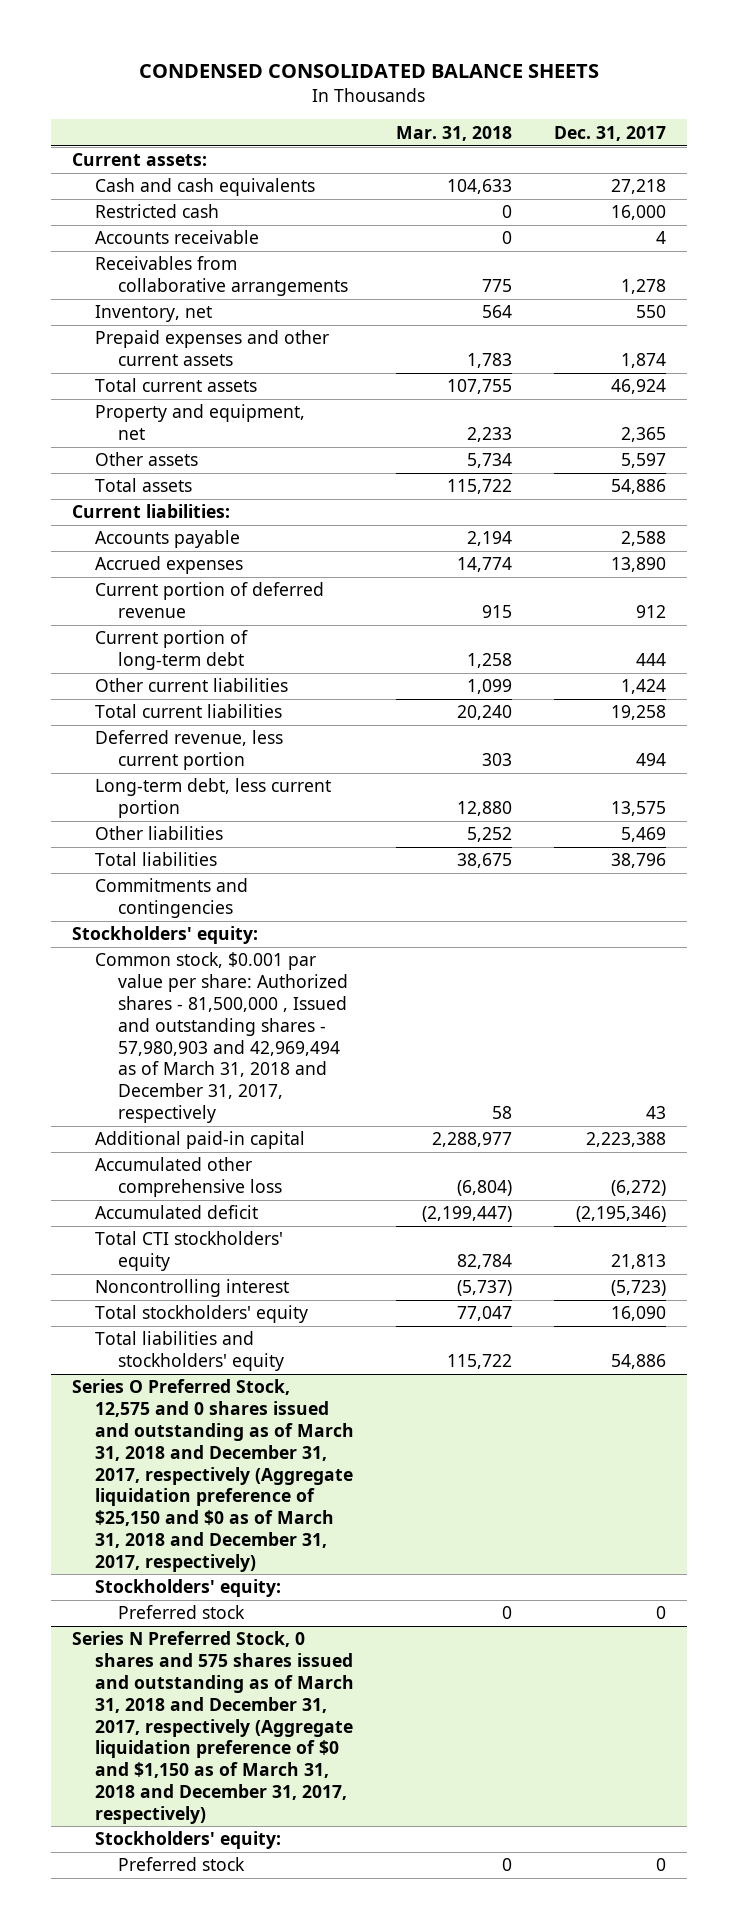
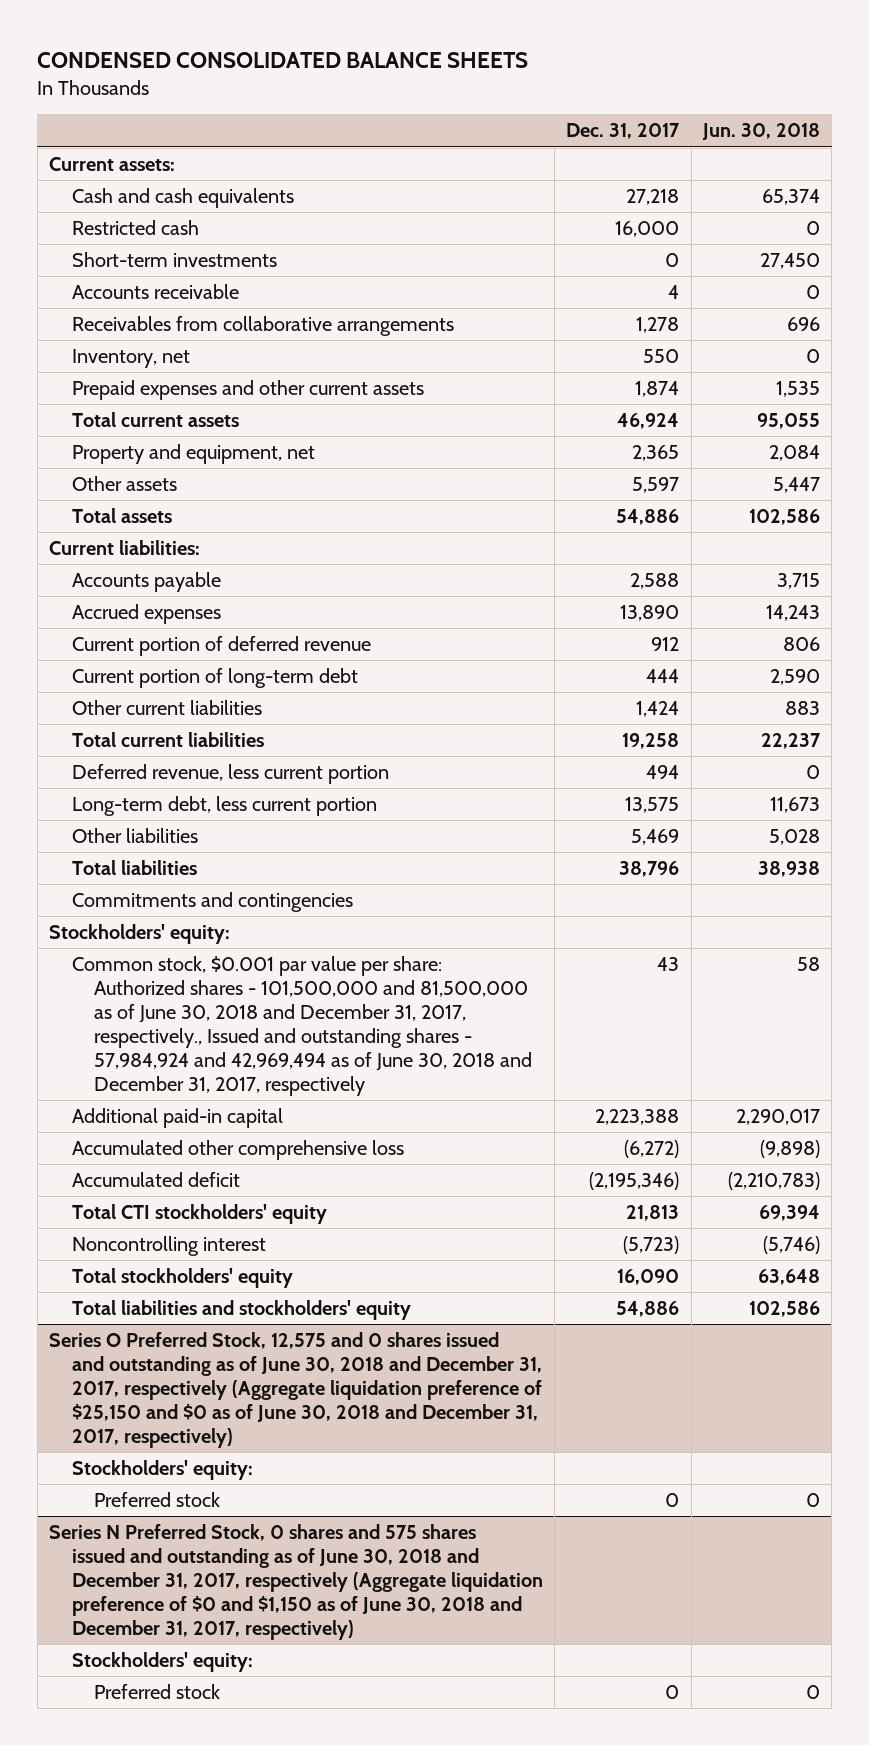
- | Mar. 31, 2018 | Dec. 31, 2017
+ | Dec. 31, 2017 | Jun. 30, 2018
+ Short-term investments | 0 | 27,450
- Common stock, $0.001 par value per share: Authorized shares - 81,500,000 , Issued and outstanding shares - 57,980,903 and 42,969,494 as of March 31, 2018 and December 31, 2017, respectively | 58 | 43
+ Common stock, $0.001 par value per share: Authorized shares - 101,500,000 and 81,500,000 as of June 30, 2018 and December 31, 2017, respectively., Issued and outstanding shares - 57,984,924 and 42,969,494 as of June 30, 2018 and December 31, 2017, respectively | 43 | 58
- Series O Preferred Stock, 12,575 and 0 shares issued and outstanding as of March 31, 2018 and December 31, 2017, respectively (Aggregate liquidation preference of $25,150 and $0 as of March 31, 2018 and December 31, 2017, respectively)
+ Series O Preferred Stock, 12,575 and 0 shares issued and outstanding as of June 30, 2018 and December 31, 2017, respectively (Aggregate liquidation preference of $25,150 and $0 as of June 30, 2018 and December 31, 2017, respectively)
- Series N Preferred Stock, 0 shares and 575 shares issued and outstanding as of March 31, 2018 and December 31, 2017, respectively (Aggregate liquidation preference of $0 and $1,150 as of March 31, 2018 and December 31, 2017, respectively)
+ Series N Preferred Stock, 0 shares and 575 shares issued and outstanding as of June 30, 2018 and December 31, 2017, respectively (Aggregate liquidation preference of $0 and $1,150 as of June 30, 2018 and December 31, 2017, respectively)

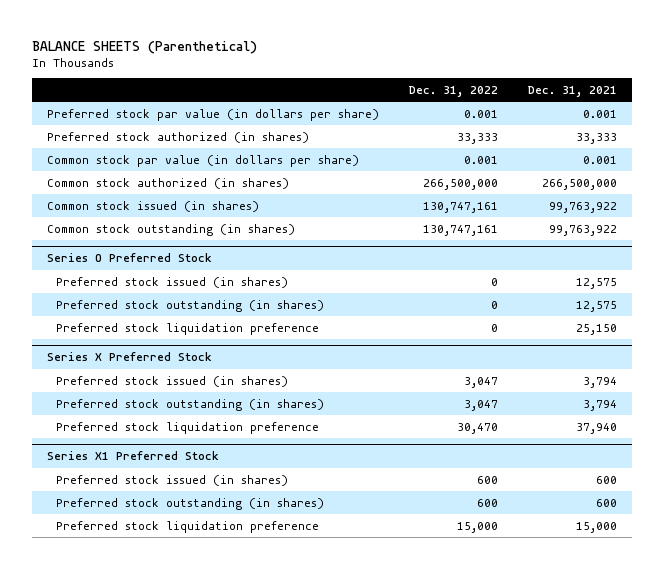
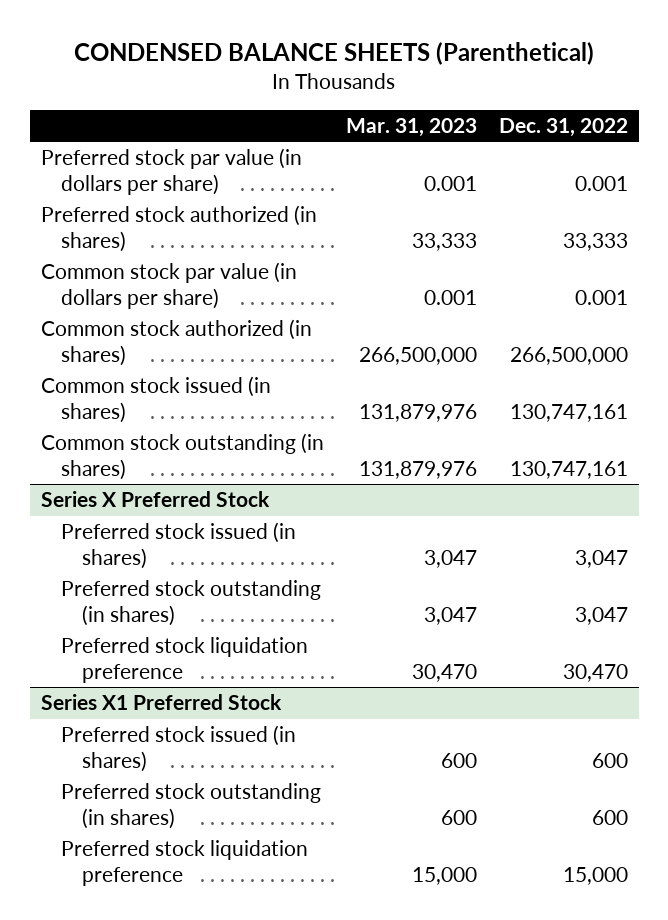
- BALANCE SHEETS (Parenthetical)
+ CONDENSED BALANCE SHEETS (Parenthetical)
- | Dec. 31, 2022 | Dec. 31, 2021
+ | Mar. 31, 2023 | Dec. 31, 2022
- Series O Preferred Stock
- Preferred stock issued (in shares) | 0 | 12,575
- Preferred stock outstanding (in shares) | 0 | 12,575
- Preferred stock liquidation preference | 0 | 25,150

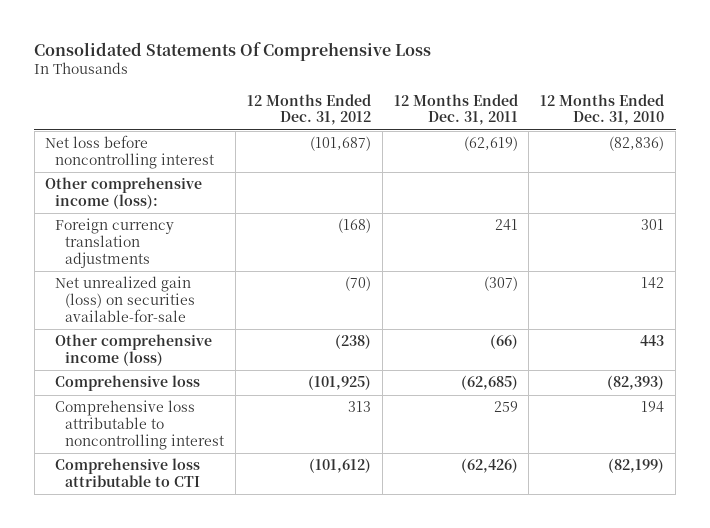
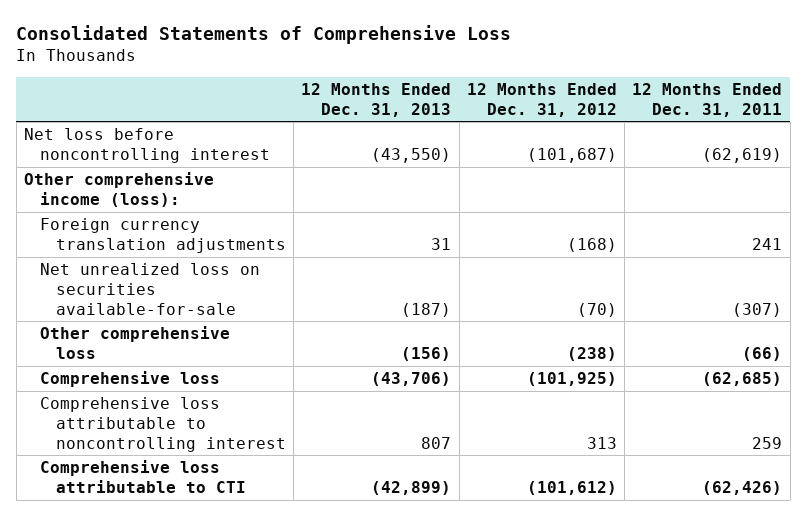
- Consolidated Statements Of Comprehensive Loss
+ Consolidated Statements of Comprehensive Loss
- | 12 Months Ended Dec. 31, 2012 | 12 Months Ended Dec. 31, 2011 | 12 Months Ended Dec. 31, 2010
+ | 12 Months Ended Dec. 31, 2013 | 12 Months Ended Dec. 31, 2012 | 12 Months Ended Dec. 31, 2011
- Net unrealized gain (loss) on securities available-for-sale | (70) | (307) | 142
- Other comprehensive income (loss) | (238) | (66) | 443
+ Net unrealized loss on securities available-for-sale | (187) | (70) | (307)
+ Other comprehensive loss | (156) | (238) | (66)

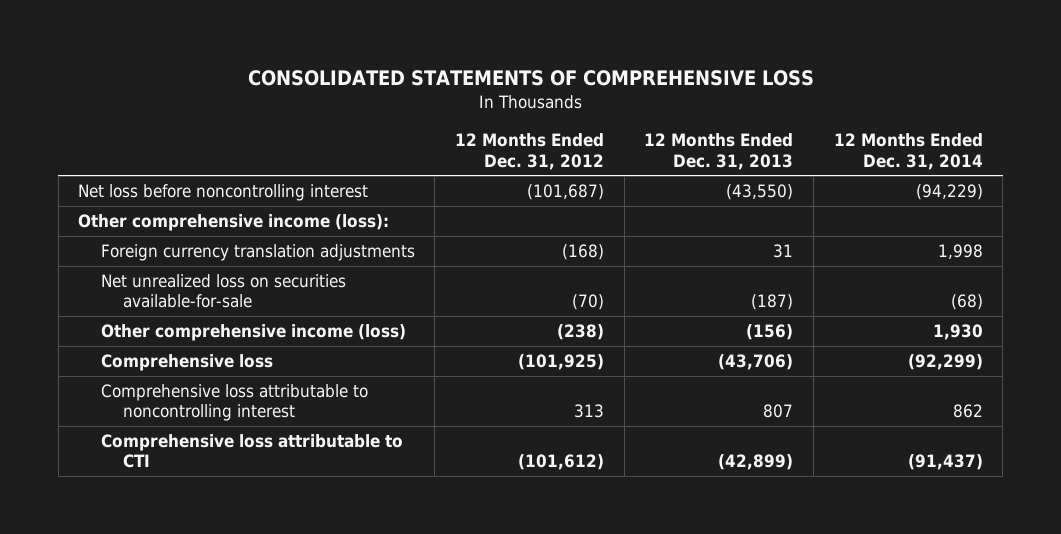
- Consolidated Statements of Comprehensive Loss
+ CONSOLIDATED STATEMENTS OF COMPREHENSIVE LOSS
- | 12 Months Ended Dec. 31, 2013 | 12 Months Ended Dec. 31, 2012 | 12 Months Ended Dec. 31, 2011
+ | 12 Months Ended Dec. 31, 2012 | 12 Months Ended Dec. 31, 2013 | 12 Months Ended Dec. 31, 2014
- Other comprehensive loss | (156) | (238) | (66)
+ Other comprehensive income (loss) | (238) | (156) | 1,930

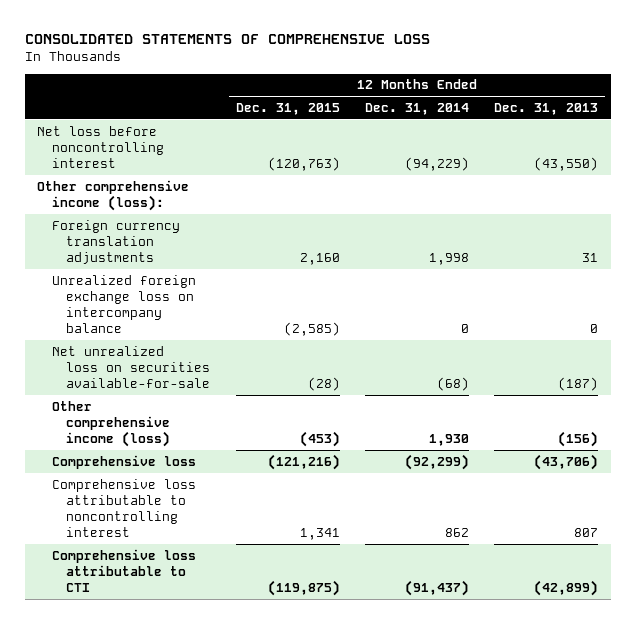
- | 12 Months Ended Dec. 31, 2012 | 12 Months Ended Dec. 31, 2013 | 12 Months Ended Dec. 31, 2014
+ | 12 Months Ended Dec. 31, 2015 | 12 Months Ended Dec. 31, 2014 | 12 Months Ended Dec. 31, 2013
+ Unrealized foreign exchange loss on intercompany balance | (2,585) | 0 | 0

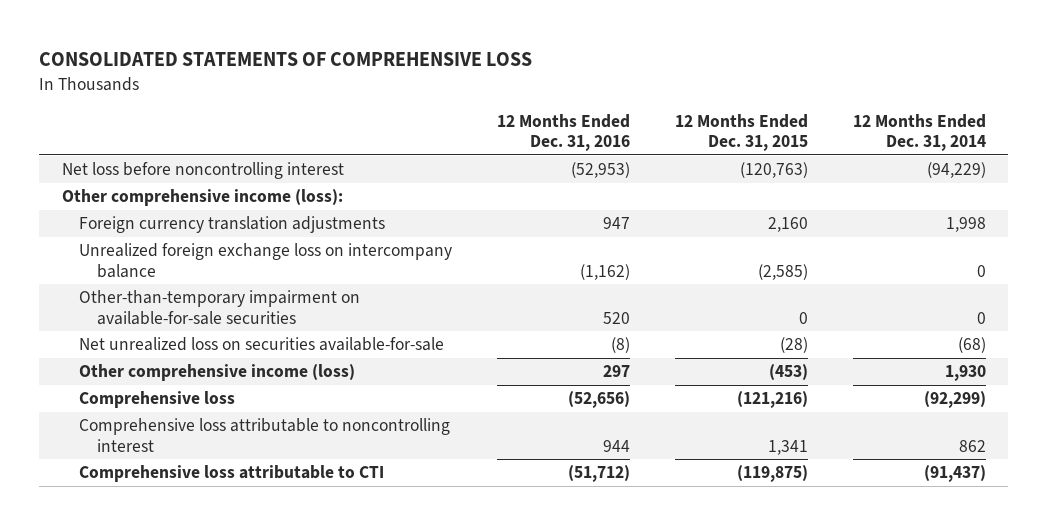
- | 12 Months Ended Dec. 31, 2015 | 12 Months Ended Dec. 31, 2014 | 12 Months Ended Dec. 31, 2013
+ | 12 Months Ended Dec. 31, 2016 | 12 Months Ended Dec. 31, 2015 | 12 Months Ended Dec. 31, 2014
+ Other-than-temporary impairment on available-for-sale securities | 520 | 0 | 0

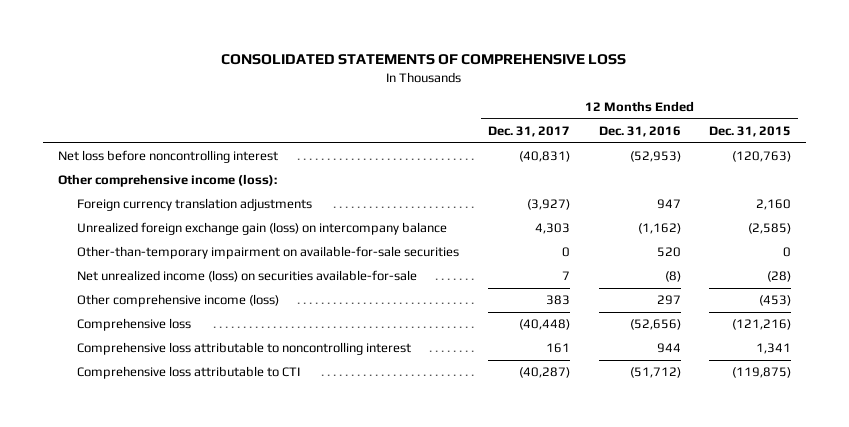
- | 12 Months Ended Dec. 31, 2016 | 12 Months Ended Dec. 31, 2015 | 12 Months Ended Dec. 31, 2014
+ | 12 Months Ended Dec. 31, 2017 | 12 Months Ended Dec. 31, 2016 | 12 Months Ended Dec. 31, 2015
- Unrealized foreign exchange loss on intercompany balance | (1,162) | (2,585) | 0
+ Unrealized foreign exchange gain (loss) on intercompany balance | 4,303 | (1,162) | (2,585)
- Net unrealized loss on securities available-for-sale | (8) | (28) | (68)
+ Net unrealized income (loss) on securities available-for-sale | 7 | (8) | (28)

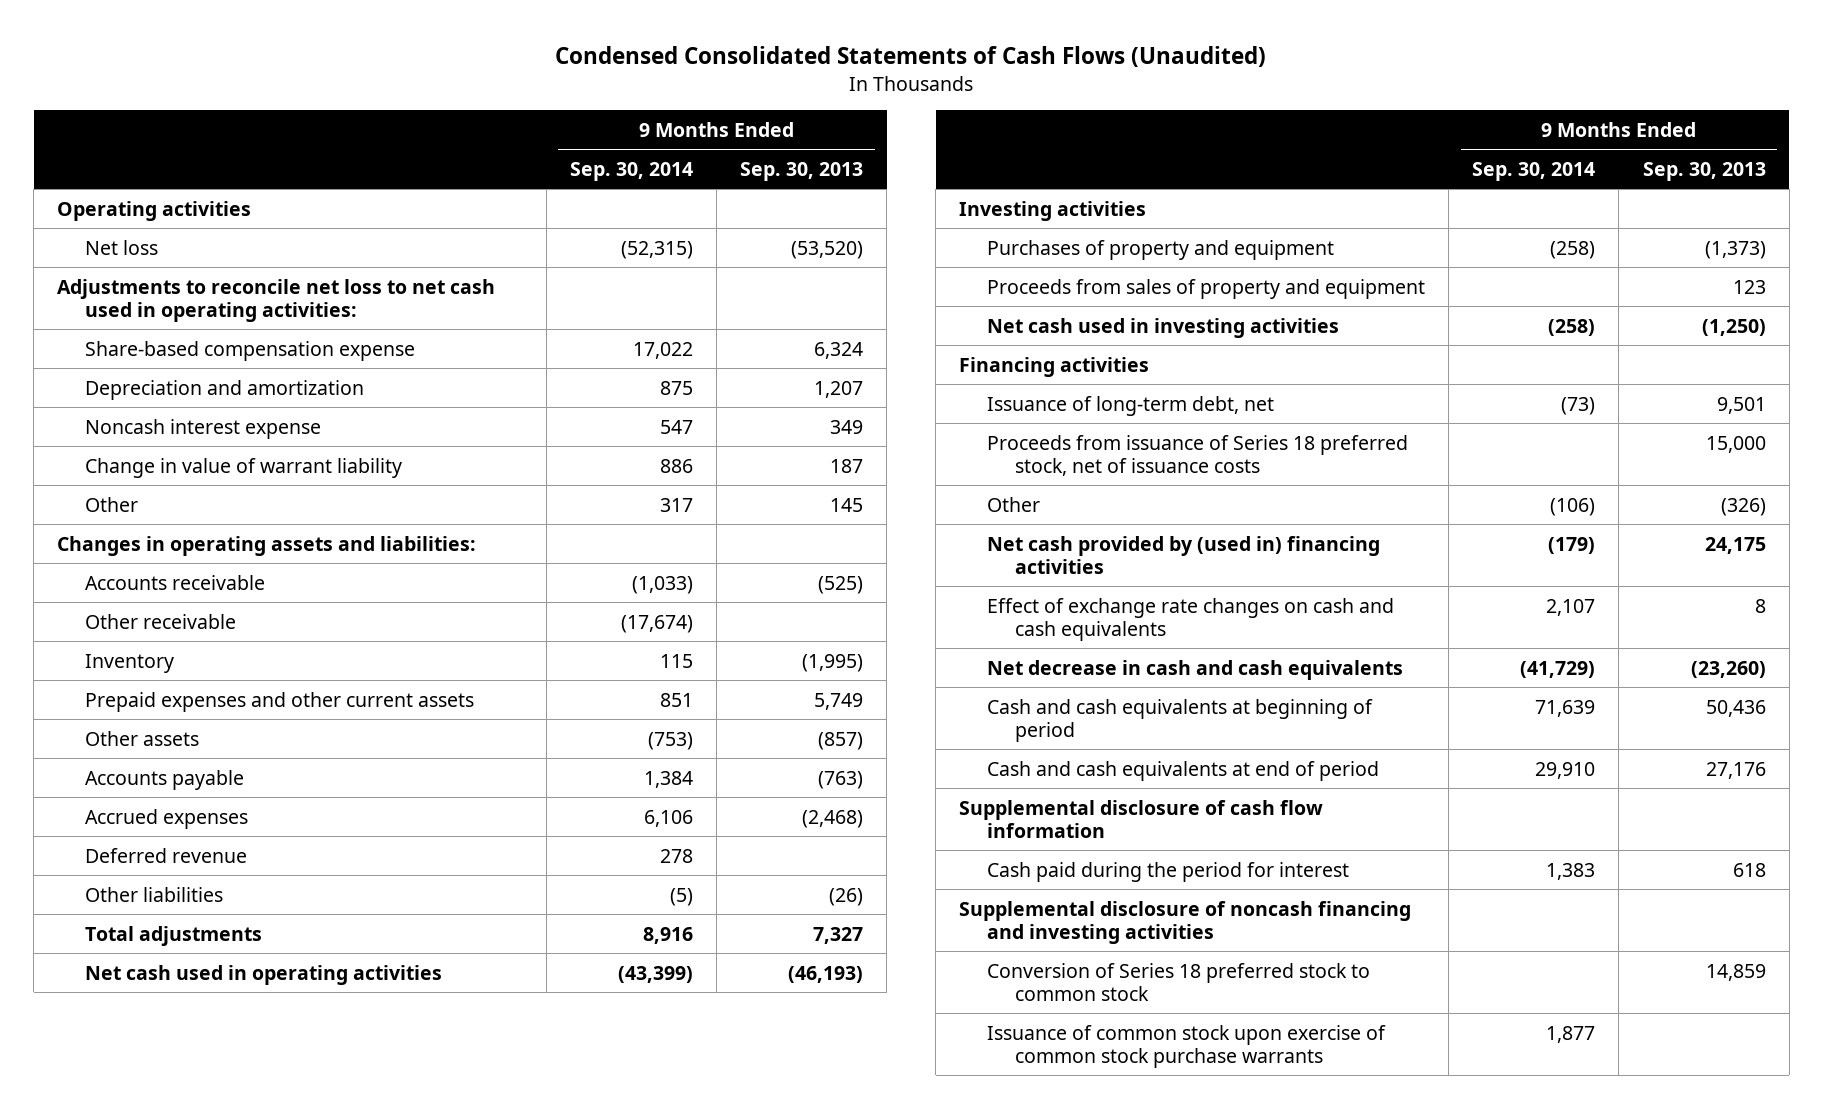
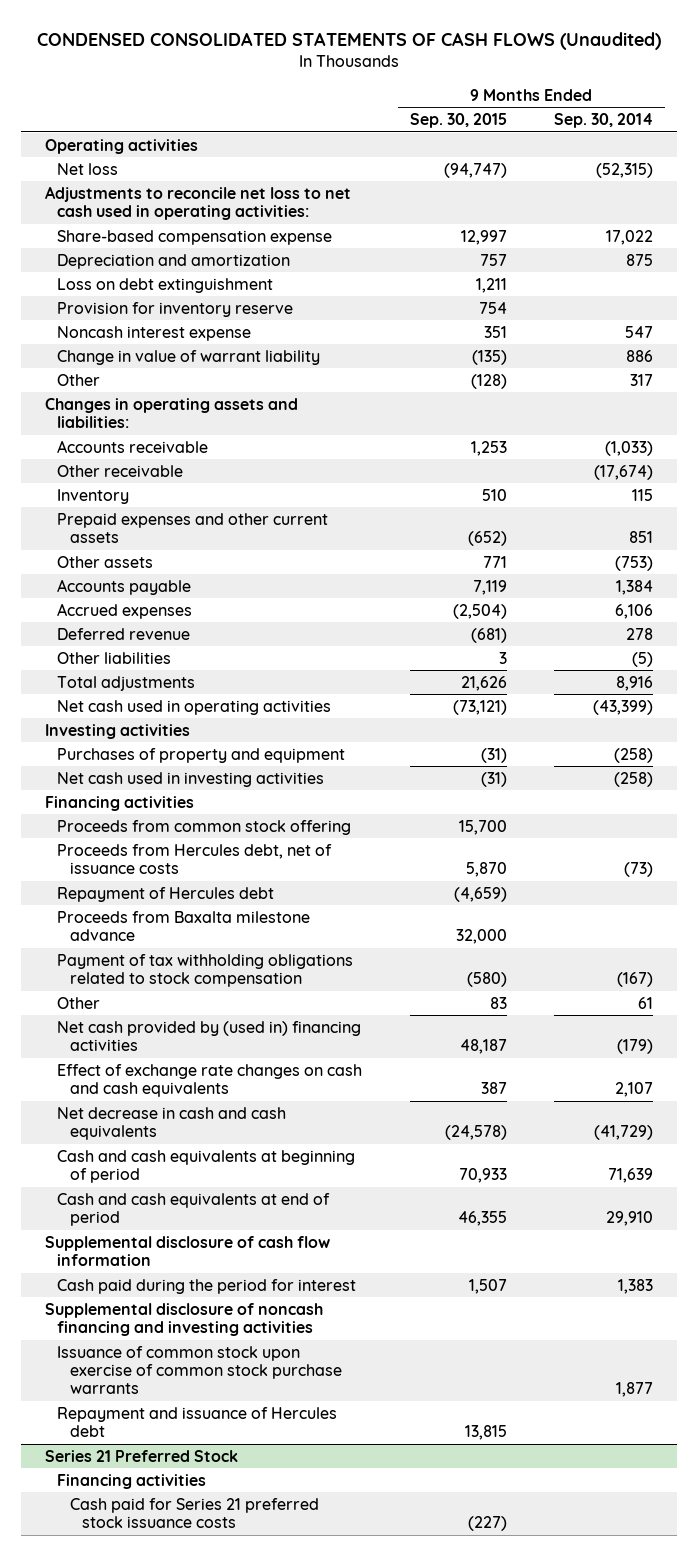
- Condensed Consolidated Statements of Cash Flows (Unaudited)
+ CONDENSED CONSOLIDATED STATEMENTS OF CASH FLOWS (Unaudited)
- | 9 Months Ended Sep. 30, 2014 | 9 Months Ended Sep. 30, 2013
+ | 9 Months Ended Sep. 30, 2015 | 9 Months Ended Sep. 30, 2014
+ Loss on debt extinguishment | 1,211 |
+ Provision for inventory reserve | 754 |
- Proceeds from sales of property and equipment | | 123
- Issuance of long-term debt, net | (73) | 9,501
- Proceeds from issuance of Series 18 preferred stock, net of issuance costs | | 15,000
- Other | (106) | (326)
+ Proceeds from common stock offering | 15,700 |
+ Proceeds from Hercules debt, net of issuance costs | 5,870 | (73)
+ Repayment of Hercules debt | (4,659) |
+ Proceeds from Baxalta milestone advance | 32,000 |
+ Payment of tax withholding obligations related to stock compensation | (580) | (167)
+ Other | 83 | 61
- Conversion of Series 18 preferred stock to common stock | | 14,859
+ Repayment and issuance of Hercules debt | 13,815 |
+ Series 21 Preferred Stock
+ Financing activities
+ Cash paid for Series 21 preferred stock issuance costs | (227) |

